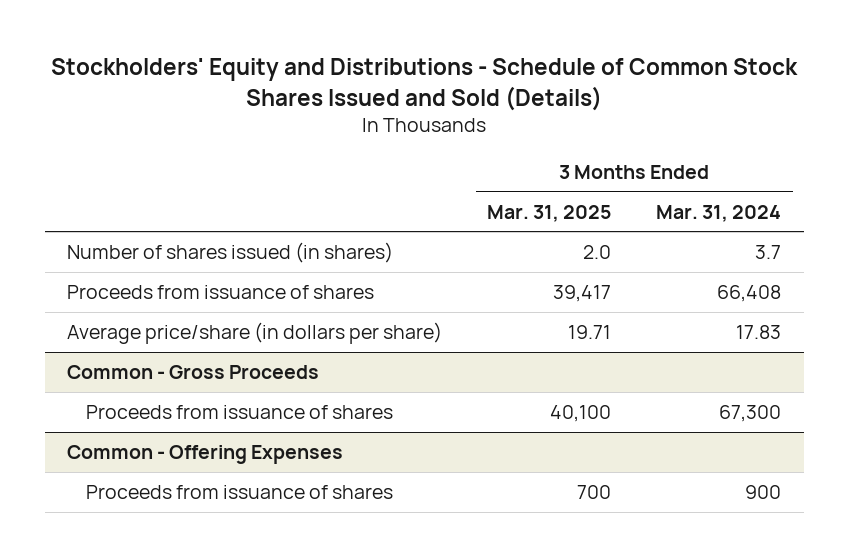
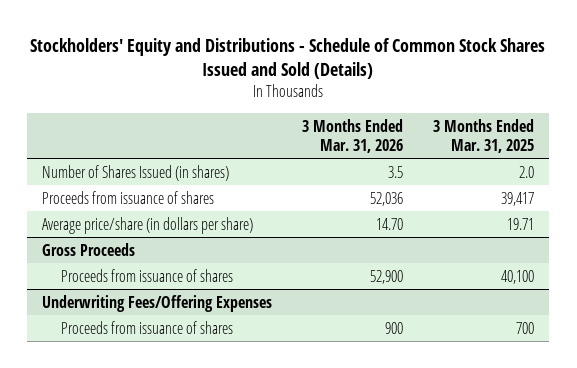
- | 3 Months Ended Mar. 31, 2025 | 3 Months Ended Mar. 31, 2024
+ | 3 Months Ended Mar. 31, 2026 | 3 Months Ended Mar. 31, 2025
- Number of shares issued (in shares) | 2.0 | 3.7
+ Number of Shares Issued (in shares) | 3.5 | 2.0
- Common - Gross Proceeds
+ Gross Proceeds
- Common - Offering Expenses
+ Underwriting Fees/Offering Expenses

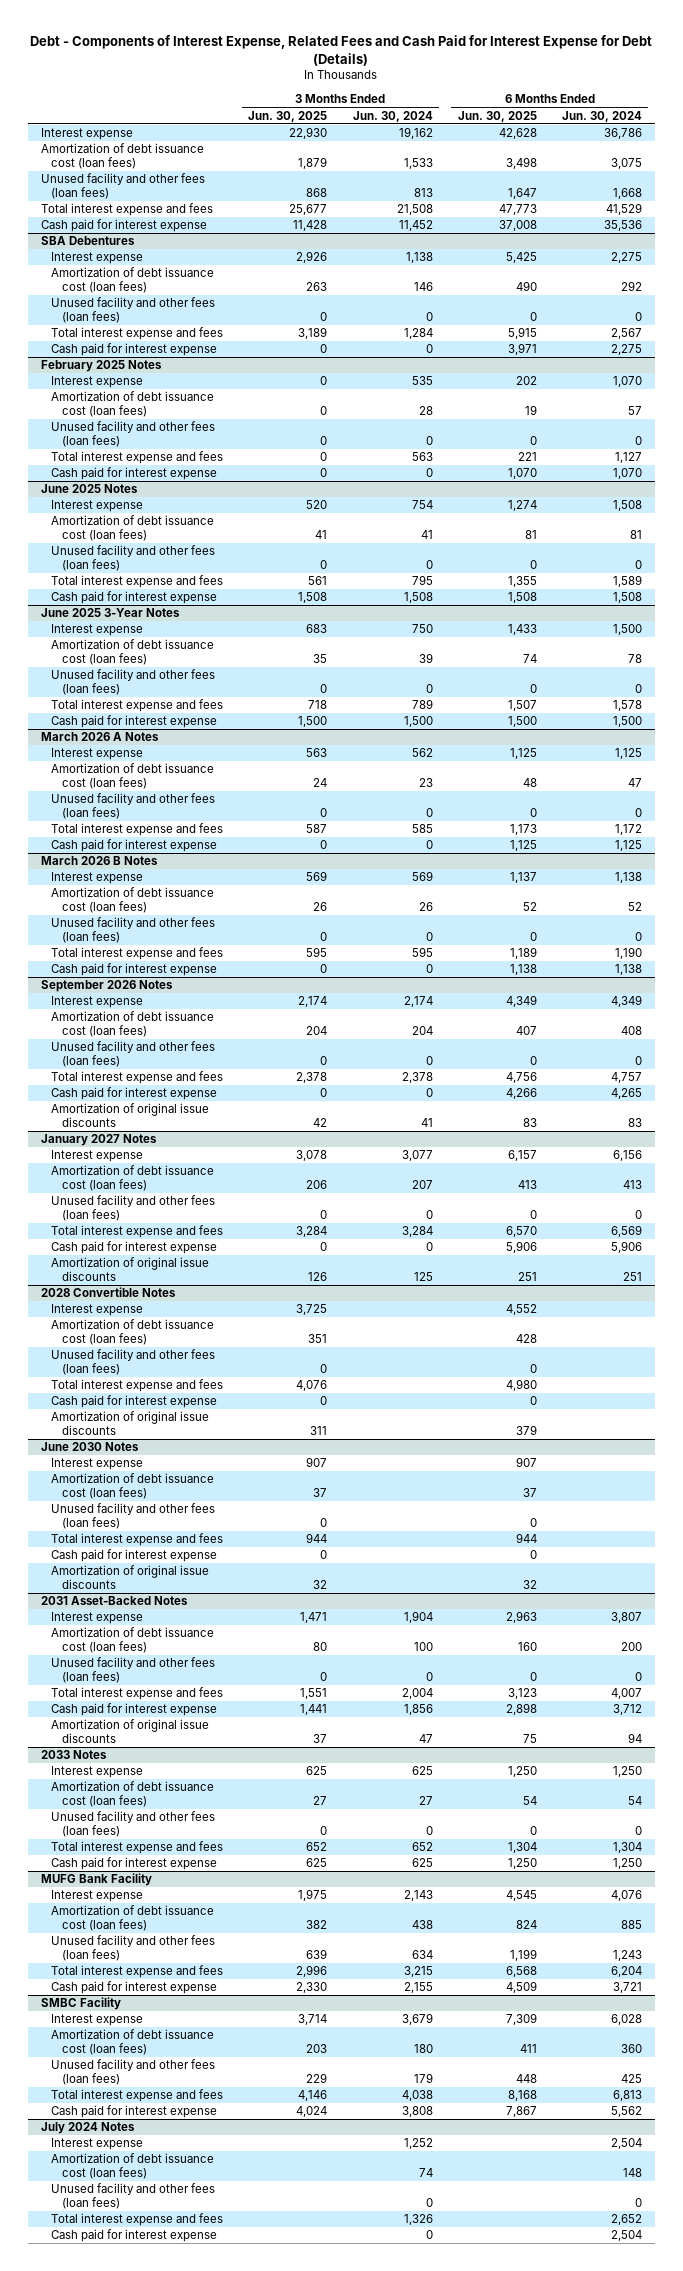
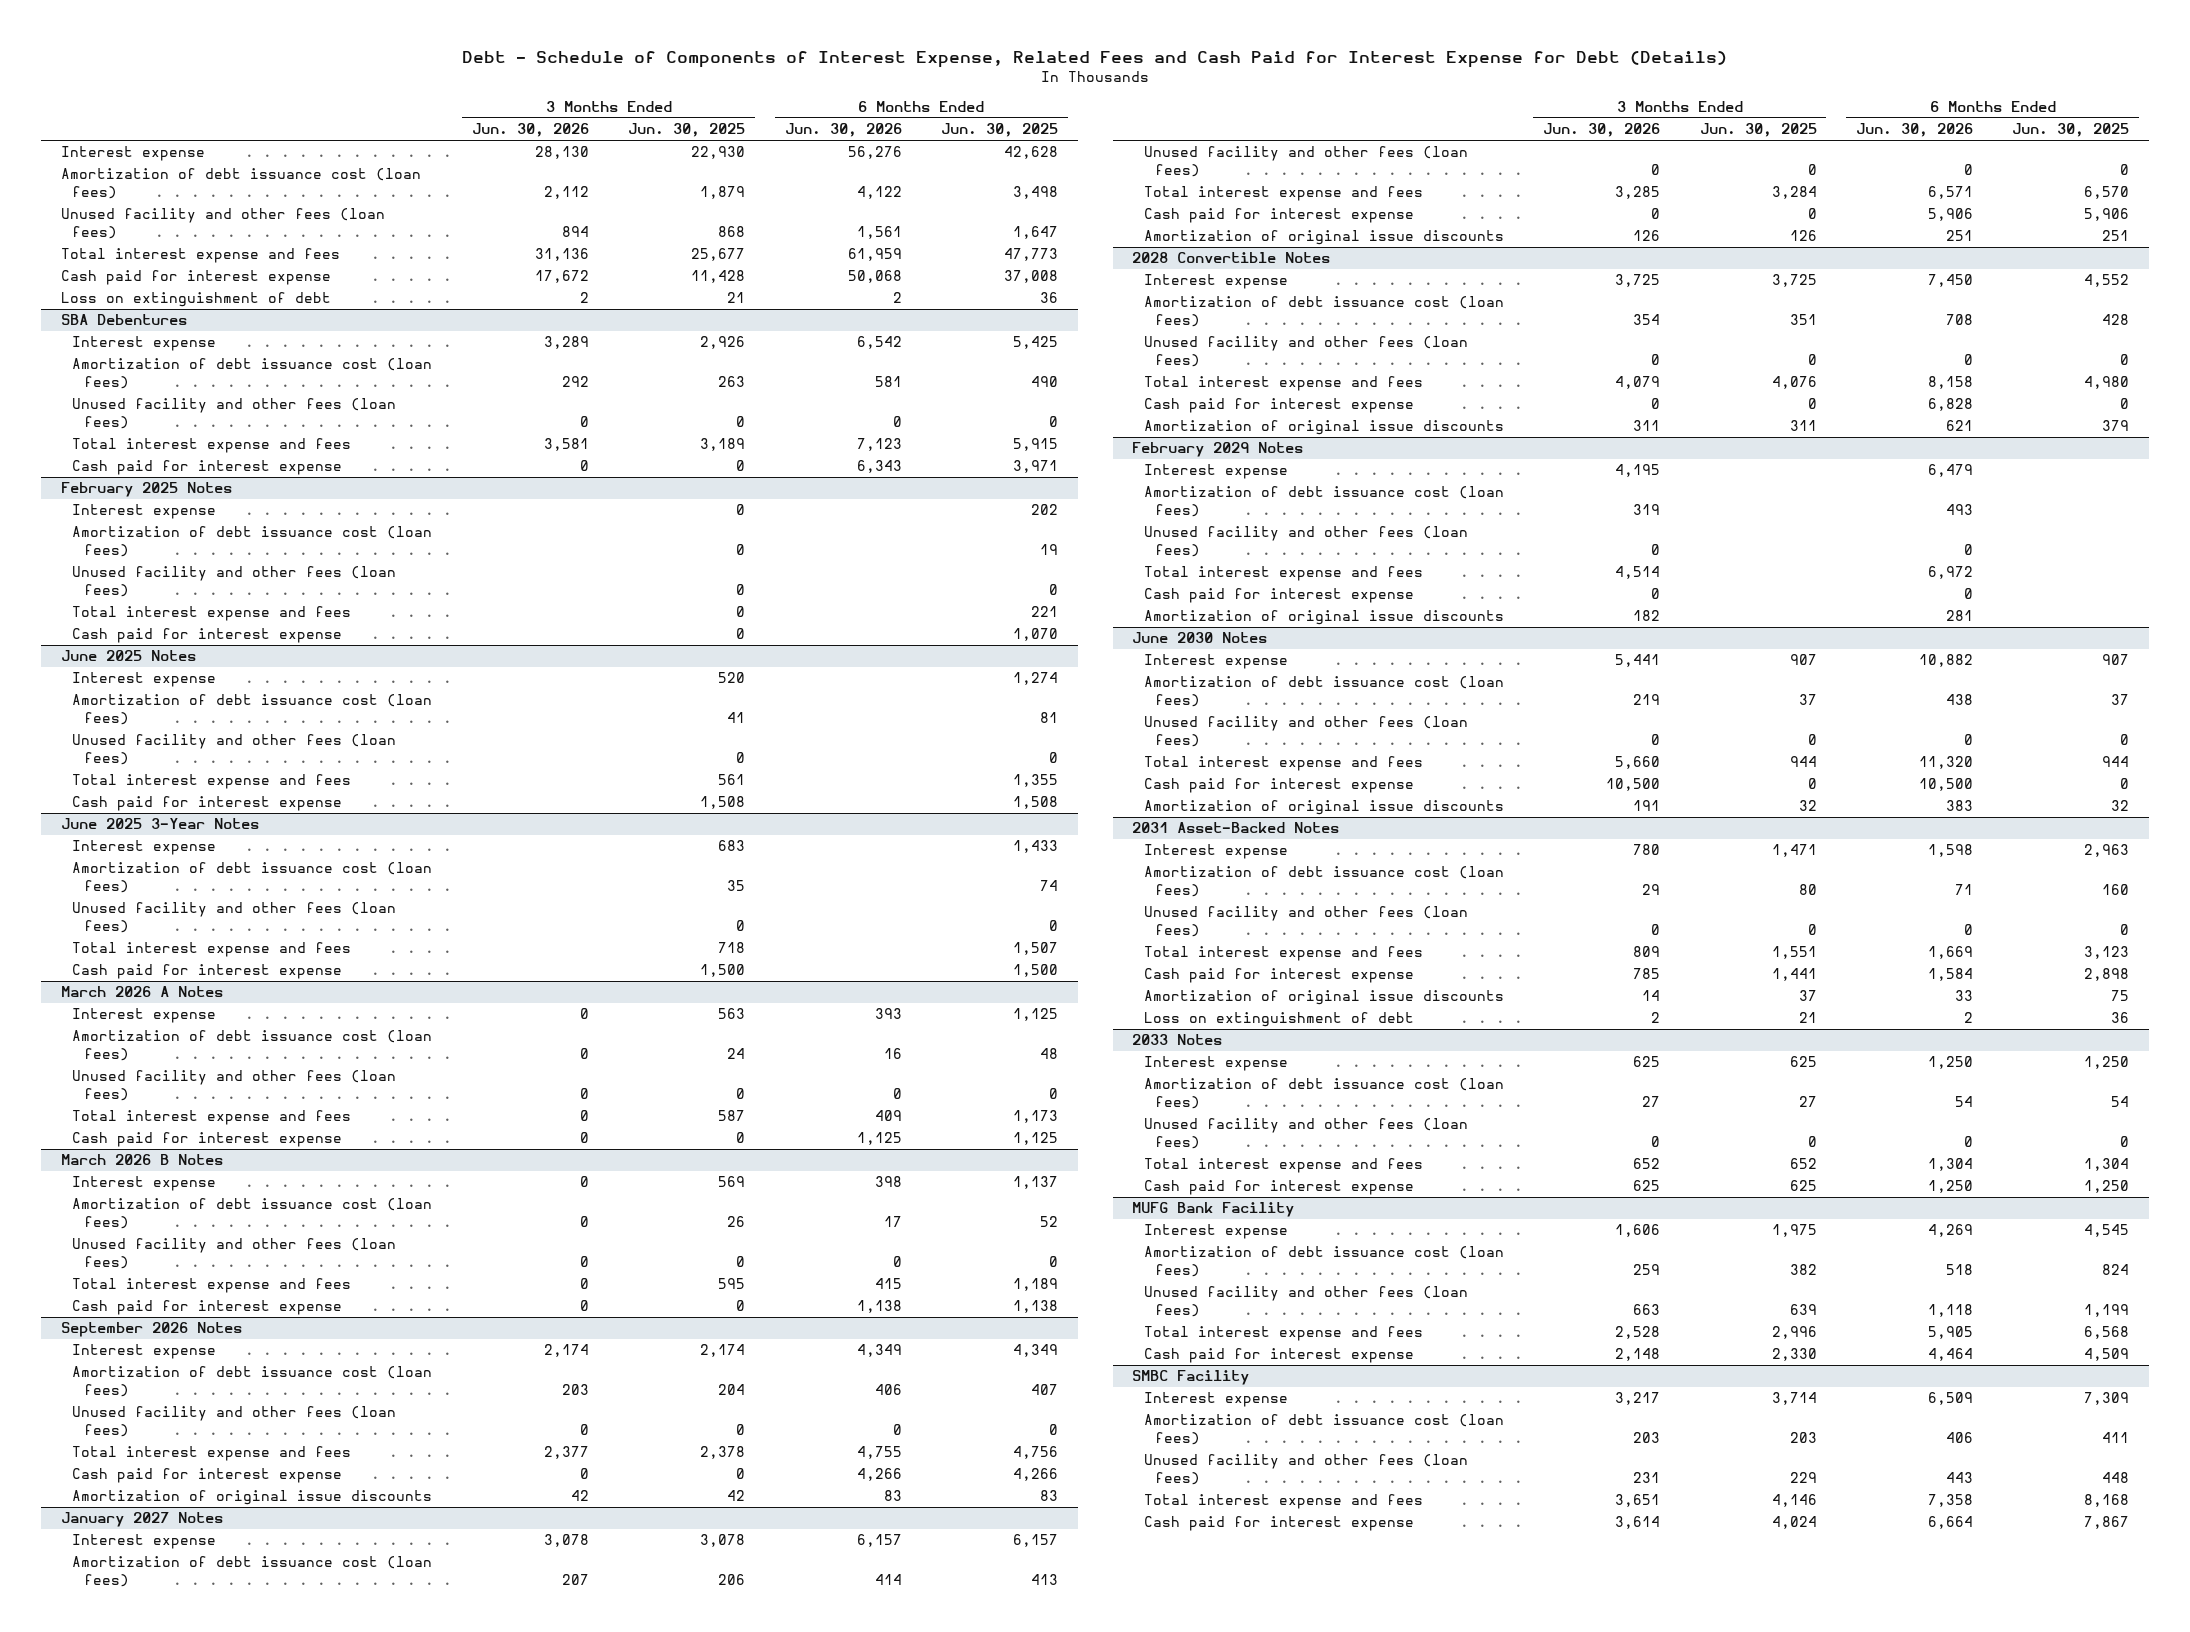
- Debt - Components of Interest Expense, Related Fees and Cash Paid for Interest Expense for Debt (Details)
+ Debt - Schedule of Components of Interest Expense, Related Fees and Cash Paid for Interest Expense for Debt (Details)
- | 3 Months Ended Jun. 30, 2025 | 3 Months Ended Jun. 30, 2024 | 6 Months Ended Jun. 30, 2025 | 6 Months Ended Jun. 30, 2024
+ | 3 Months Ended Jun. 30, 2026 | 3 Months Ended Jun. 30, 2025 | 6 Months Ended Jun. 30, 2026 | 6 Months Ended Jun. 30, 2025
+ Loss on extinguishment of debt | 2 | 21 | 2 | 36
+ February 2029 Notes
+ Interest expense | 4,195 | | 6,479 |
+ Amortization of debt issuance cost (loan fees) | 319 | | 493 |
+ Unused facility and other fees (loan fees) | 0 | | 0 |
+ Total interest expense and fees | 4,514 | | 6,972 |
+ Cash paid for interest expense | 0 | | 0 |
+ Amortization of original issue discounts | 182 | | 281 |
@ 2031 Asset-Backed Notes
+ Loss on extinguishment of debt | 2 | 21 | 2 | 36
- July 2024 Notes
- Interest expense | | 1,252 | | 2,504
- Amortization of debt issuance cost (loan fees) | | 74 | | 148
- Unused facility and other fees (loan fees) | | 0 | | 0
- Total interest expense and fees | | 1,326 | | 2,652
- Cash paid for interest expense | | 0 | | 2,504

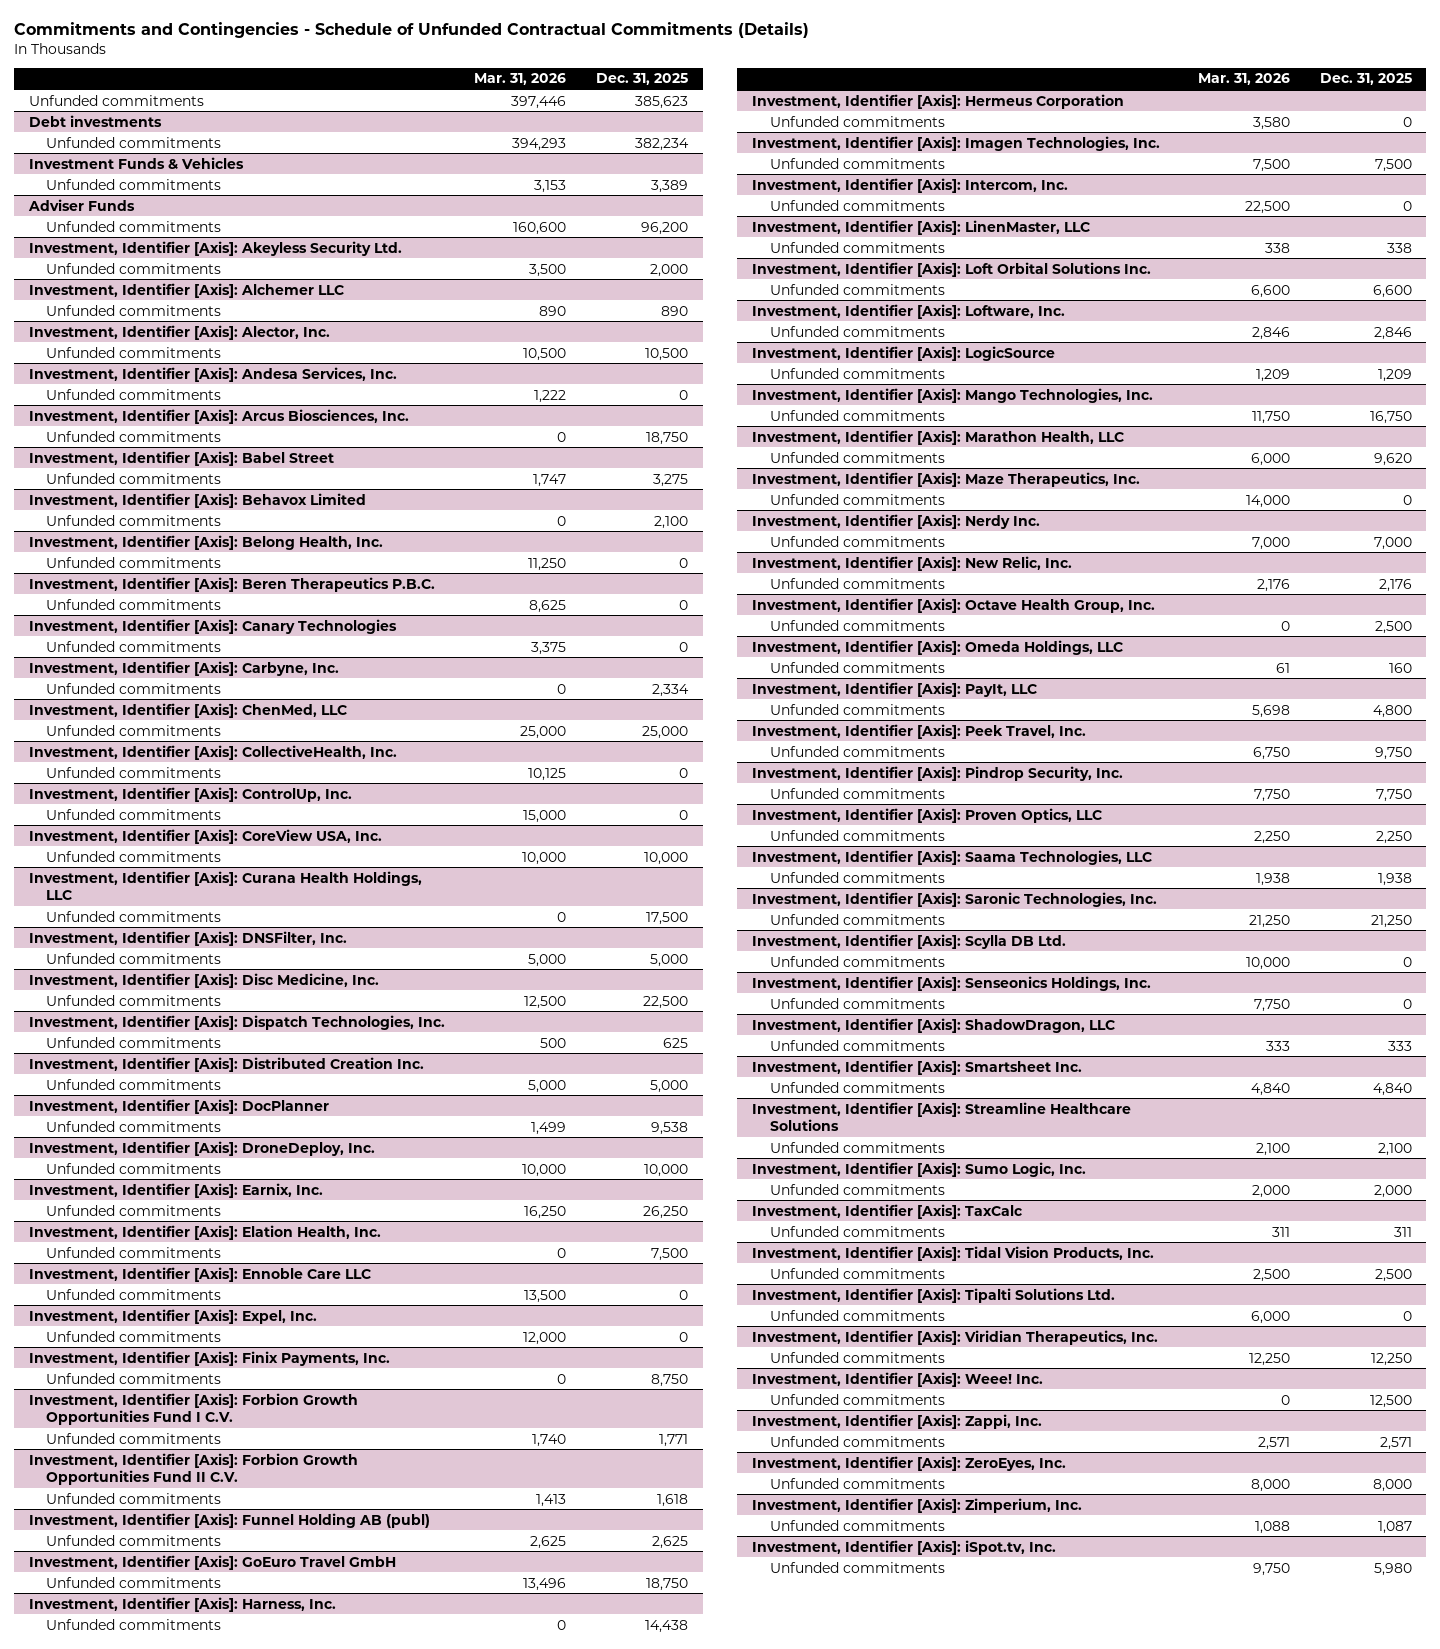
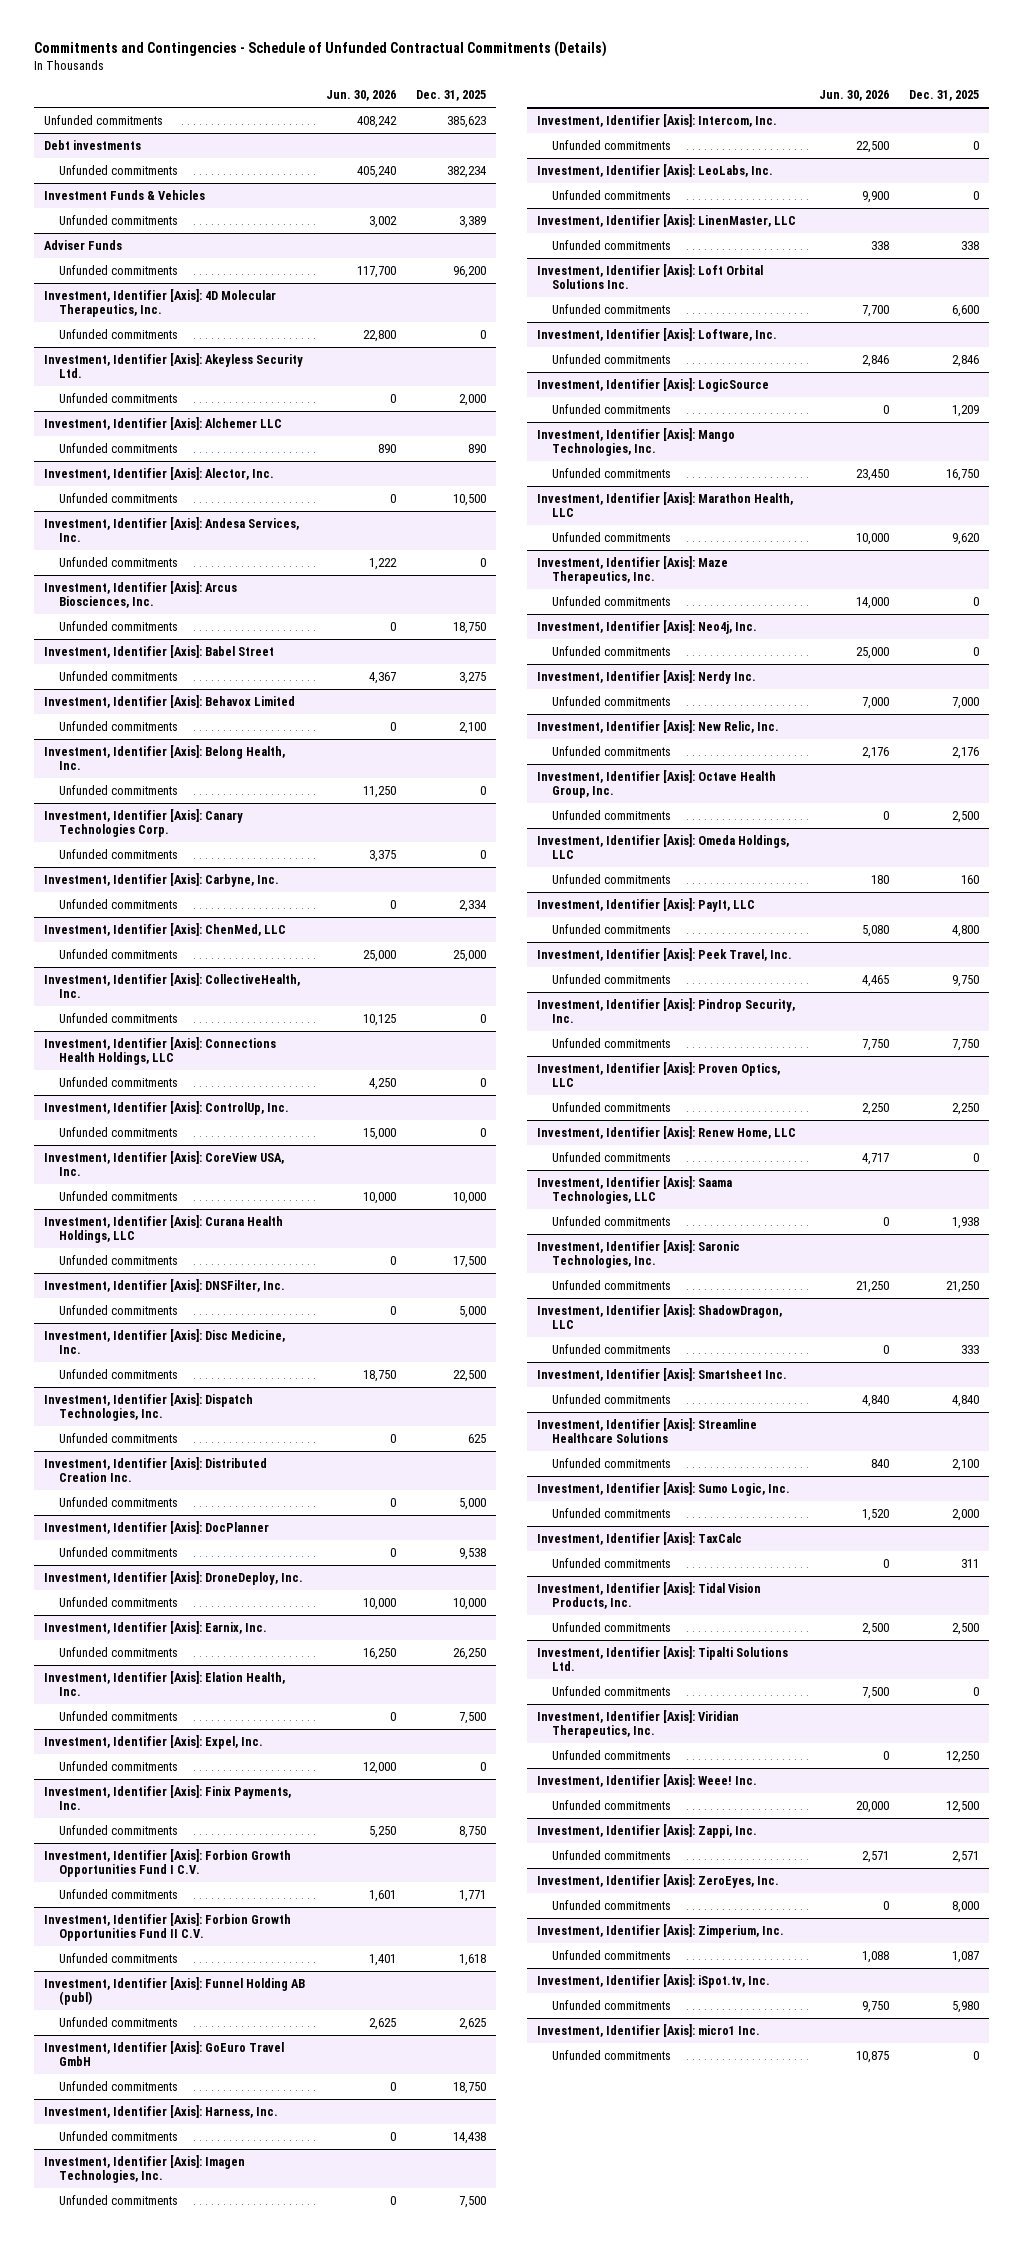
- | Mar. 31, 2026 | Dec. 31, 2025
+ | Jun. 30, 2026 | Dec. 31, 2025
+ Investment, Identifier [Axis]: 4D Molecular Therapeutics, Inc.
+ Unfunded commitments | 22,800 | 0
- Investment, Identifier [Axis]: Beren Therapeutics P.B.C.
- Unfunded commitments | 8,625 | 0
- Investment, Identifier [Axis]: Canary Technologies
+ Investment, Identifier [Axis]: Canary Technologies Corp.
+ Investment, Identifier [Axis]: Connections Health Holdings, LLC
+ Unfunded commitments | 4,250 | 0
- Investment, Identifier [Axis]: Ennoble Care LLC
- Unfunded commitments | 13,500 | 0
- Investment, Identifier [Axis]: Hermeus Corporation
- Unfunded commitments | 3,580 | 0
+ Investment, Identifier [Axis]: LeoLabs, Inc.
+ Unfunded commitments | 9,900 | 0
+ Investment, Identifier [Axis]: Neo4j, Inc.
+ Unfunded commitments | 25,000 | 0
+ Investment, Identifier [Axis]: Renew Home, LLC
+ Unfunded commitments | 4,717 | 0
- Investment, Identifier [Axis]: Scylla DB Ltd.
- Unfunded commitments | 10,000 | 0
- Investment, Identifier [Axis]: Senseonics Holdings, Inc.
- Unfunded commitments | 7,750 | 0
+ Investment, Identifier [Axis]: micro1 Inc.
+ Unfunded commitments | 10,875 | 0

